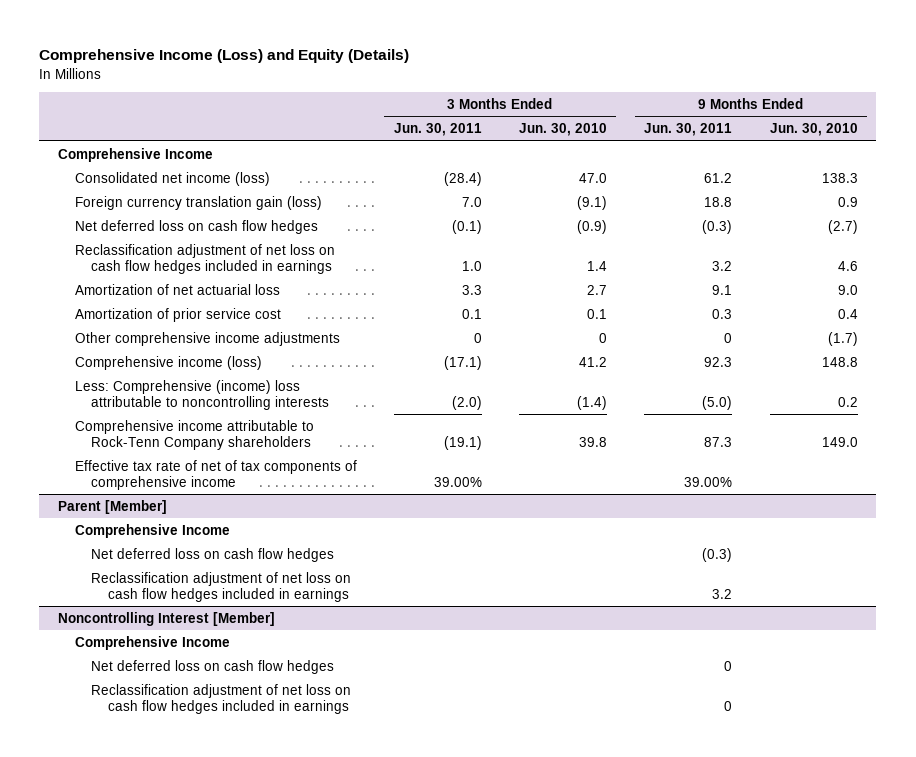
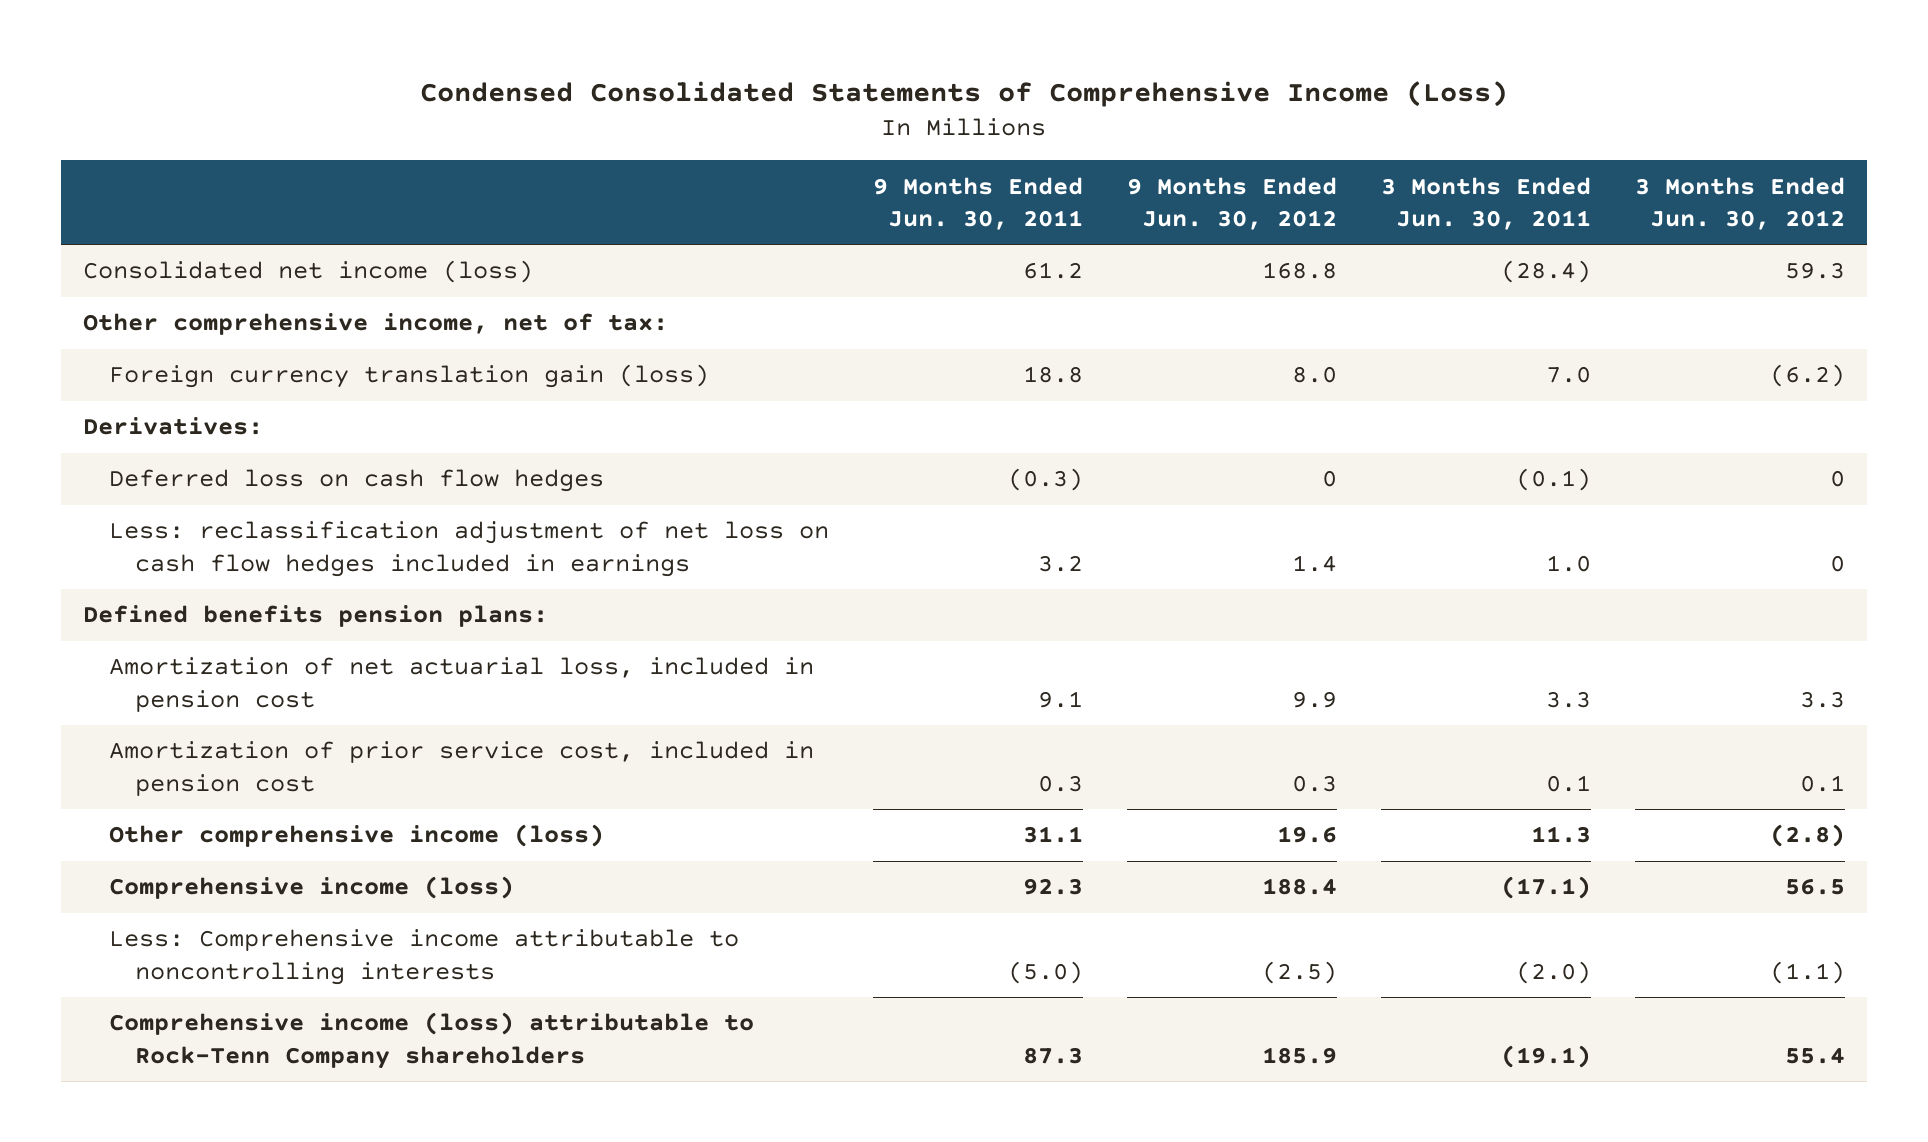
- Comprehensive Income (Loss) and Equity (Details)
+ Condensed Consolidated Statements of Comprehensive Income (Loss)
- | 3 Months Ended Jun. 30, 2011 | 3 Months Ended Jun. 30, 2010 | 9 Months Ended Jun. 30, 2011 | 9 Months Ended Jun. 30, 2010
+ | 9 Months Ended Jun. 30, 2011 | 9 Months Ended Jun. 30, 2012 | 3 Months Ended Jun. 30, 2011 | 3 Months Ended Jun. 30, 2012
- Comprehensive Income
+ Other comprehensive income, net of tax:
- Net deferred loss on cash flow hedges | (0.1) | (0.9) | (0.3) | (2.7)
- Reclassification adjustment of net loss on cash flow hedges included in earnings | 1.0 | 1.4 | 3.2 | 4.6
- Amortization of net actuarial loss | 3.3 | 2.7 | 9.1 | 9.0
- Amortization of prior service cost | 0.1 | 0.1 | 0.3 | 0.4
- Other comprehensive income adjustments | 0 | 0 | 0 | (1.7)
+ Derivatives:
+ Deferred loss on cash flow hedges | (0.3) | 0 | (0.1) | 0
+ Less: reclassification adjustment of net loss on cash flow hedges included in earnings | 3.2 | 1.4 | 1.0 | 0
+ Defined benefits pension plans:
+ Amortization of net actuarial loss, included in pension cost | 9.1 | 9.9 | 3.3 | 3.3
+ Amortization of prior service cost, included in pension cost | 0.3 | 0.3 | 0.1 | 0.1
+ Other comprehensive income (loss) | 31.1 | 19.6 | 11.3 | (2.8)
- Less: Comprehensive (income) loss attributable to noncontrolling interests | (2.0) | (1.4) | (5.0) | 0.2
- Comprehensive income attributable to Rock-Tenn Company shareholders | (19.1) | 39.8 | 87.3 | 149.0
- Effective tax rate of net of tax components of comprehensive income | 39.00% | | 39.00% |
- Parent [Member]
- Comprehensive Income
- Net deferred loss on cash flow hedges | | | (0.3) |
- Reclassification adjustment of net loss on cash flow hedges included in earnings | | | 3.2 |
- Noncontrolling Interest [Member]
- Comprehensive Income
- Net deferred loss on cash flow hedges | | | 0 |
- Reclassification adjustment of net loss on cash flow hedges included in earnings | | | 0 |
+ Less: Comprehensive income attributable to noncontrolling interests | (5.0) | (2.5) | (2.0) | (1.1)
+ Comprehensive income (loss) attributable to Rock-Tenn Company shareholders | 87.3 | 185.9 | (19.1) | 55.4

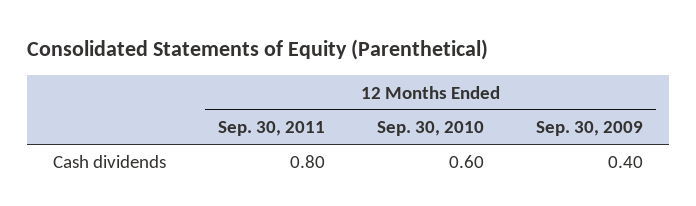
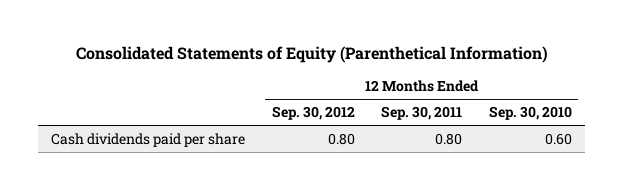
- Consolidated Statements of Equity (Parenthetical)
+ Consolidated Statements of Equity (Parenthetical Information)
- | 12 Months Ended Sep. 30, 2011 | 12 Months Ended Sep. 30, 2010 | 12 Months Ended Sep. 30, 2009
+ | 12 Months Ended Sep. 30, 2012 | 12 Months Ended Sep. 30, 2011 | 12 Months Ended Sep. 30, 2010
- Cash dividends | 0.80 | 0.60 | 0.40
+ Cash dividends paid per share | 0.80 | 0.80 | 0.60

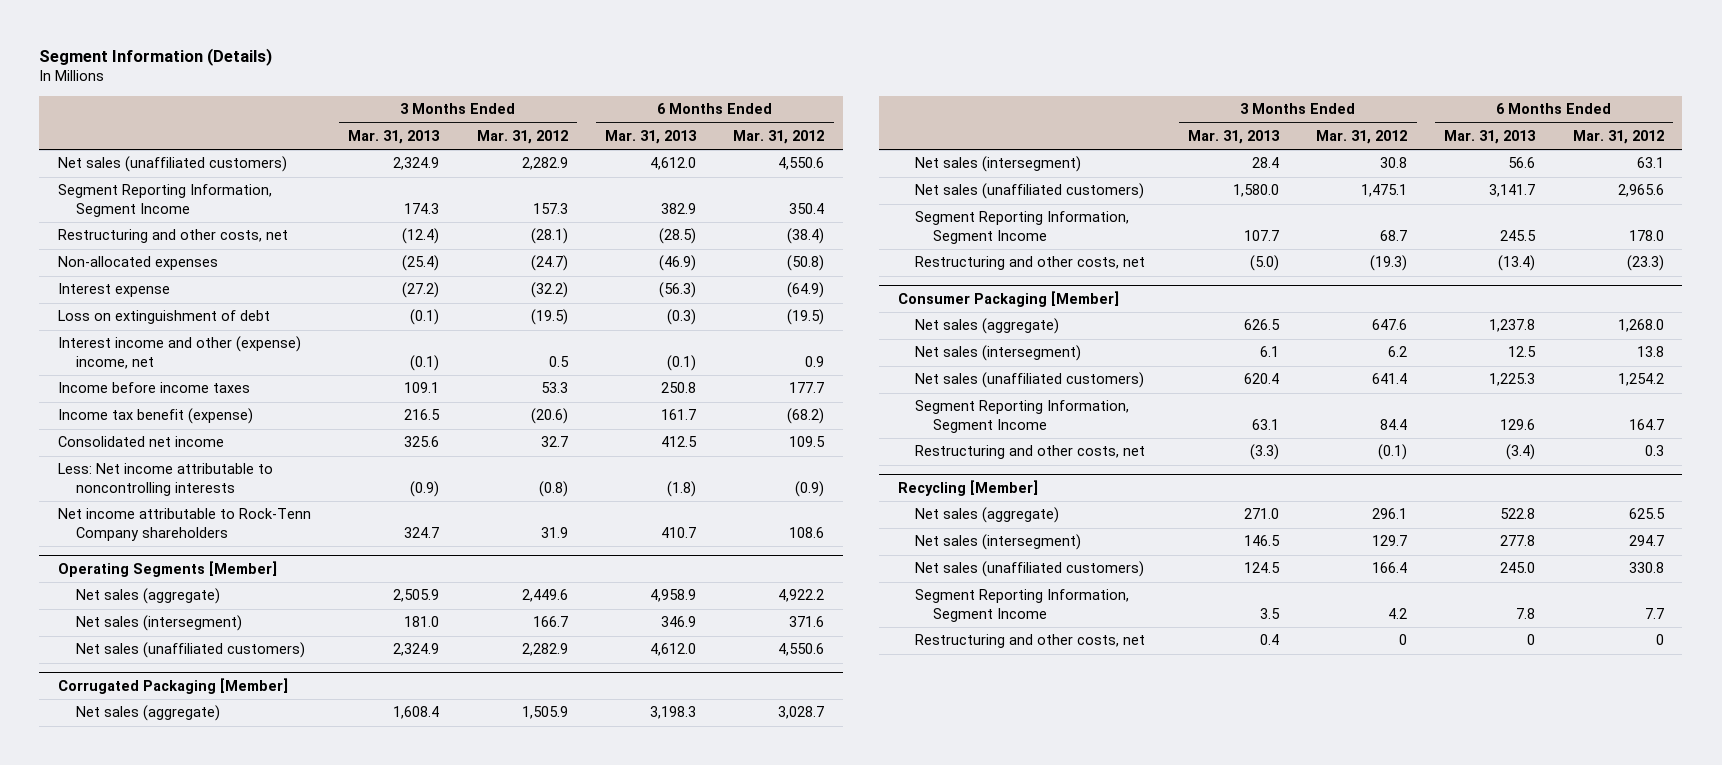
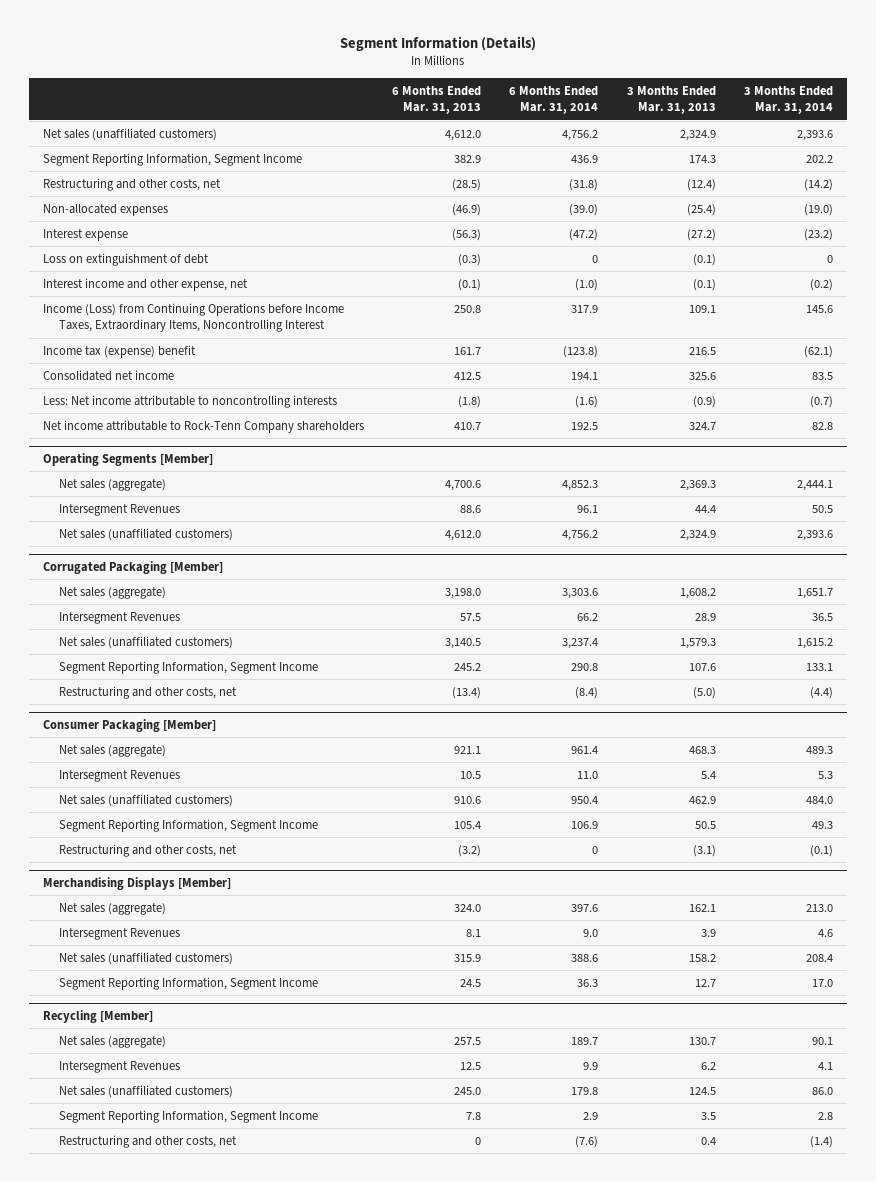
- | 3 Months Ended Mar. 31, 2013 | 3 Months Ended Mar. 31, 2012 | 6 Months Ended Mar. 31, 2013 | 6 Months Ended Mar. 31, 2012
+ | 6 Months Ended Mar. 31, 2013 | 6 Months Ended Mar. 31, 2014 | 3 Months Ended Mar. 31, 2013 | 3 Months Ended Mar. 31, 2014
- Interest income and other (expense) income, net | (0.1) | 0.5 | (0.1) | 0.9
- Income before income taxes | 109.1 | 53.3 | 250.8 | 177.7
- Income tax benefit (expense) | 216.5 | (20.6) | 161.7 | (68.2)
+ Interest income and other expense, net | (0.1) | (1.0) | (0.1) | (0.2)
+ Income (Loss) from Continuing Operations before Income Taxes, Extraordinary Items, Noncontrolling Interest | 250.8 | 317.9 | 109.1 | 145.6
+ Income tax (expense) benefit | 161.7 | (123.8) | 216.5 | (62.1)
@ Operating Segments [Member]
- Net sales (aggregate) | 2,505.9 | 2,449.6 | 4,958.9 | 4,922.2
- Net sales (intersegment) | 181.0 | 166.7 | 346.9 | 371.6
+ Net sales (aggregate) | 4,700.6 | 4,852.3 | 2,369.3 | 2,444.1
+ Intersegment Revenues | 88.6 | 96.1 | 44.4 | 50.5
@ Corrugated Packaging [Member]
- Net sales (aggregate) | 1,608.4 | 1,505.9 | 3,198.3 | 3,028.7
- Net sales (intersegment) | 28.4 | 30.8 | 56.6 | 63.1
- Net sales (unaffiliated customers) | 1,580.0 | 1,475.1 | 3,141.7 | 2,965.6
- Segment Reporting Information, Segment Income | 107.7 | 68.7 | 245.5 | 178.0
+ Net sales (aggregate) | 3,198.0 | 3,303.6 | 1,608.2 | 1,651.7
+ Intersegment Revenues | 57.5 | 66.2 | 28.9 | 36.5
+ Net sales (unaffiliated customers) | 3,140.5 | 3,237.4 | 1,579.3 | 1,615.2
+ Segment Reporting Information, Segment Income | 245.2 | 290.8 | 107.6 | 133.1
@ Consumer Packaging [Member]
- Net sales (aggregate) | 626.5 | 647.6 | 1,237.8 | 1,268.0
- Net sales (intersegment) | 6.1 | 6.2 | 12.5 | 13.8
- Net sales (unaffiliated customers) | 620.4 | 641.4 | 1,225.3 | 1,254.2
- Segment Reporting Information, Segment Income | 63.1 | 84.4 | 129.6 | 164.7
- Restructuring and other costs, net | (3.3) | (0.1) | (3.4) | 0.3
+ Net sales (aggregate) | 921.1 | 961.4 | 468.3 | 489.3
+ Intersegment Revenues | 10.5 | 11.0 | 5.4 | 5.3
+ Net sales (unaffiliated customers) | 910.6 | 950.4 | 462.9 | 484.0
+ Segment Reporting Information, Segment Income | 105.4 | 106.9 | 50.5 | 49.3
+ Restructuring and other costs, net | (3.2) | 0 | (3.1) | (0.1)
+ Merchandising Displays [Member]
+ Net sales (aggregate) | 324.0 | 397.6 | 162.1 | 213.0
+ Intersegment Revenues | 8.1 | 9.0 | 3.9 | 4.6
+ Net sales (unaffiliated customers) | 315.9 | 388.6 | 158.2 | 208.4
+ Segment Reporting Information, Segment Income | 24.5 | 36.3 | 12.7 | 17.0
@ Recycling [Member]
- Net sales (aggregate) | 271.0 | 296.1 | 522.8 | 625.5
- Net sales (intersegment) | 146.5 | 129.7 | 277.8 | 294.7
+ Net sales (aggregate) | 257.5 | 189.7 | 130.7 | 90.1
+ Intersegment Revenues | 12.5 | 9.9 | 6.2 | 4.1

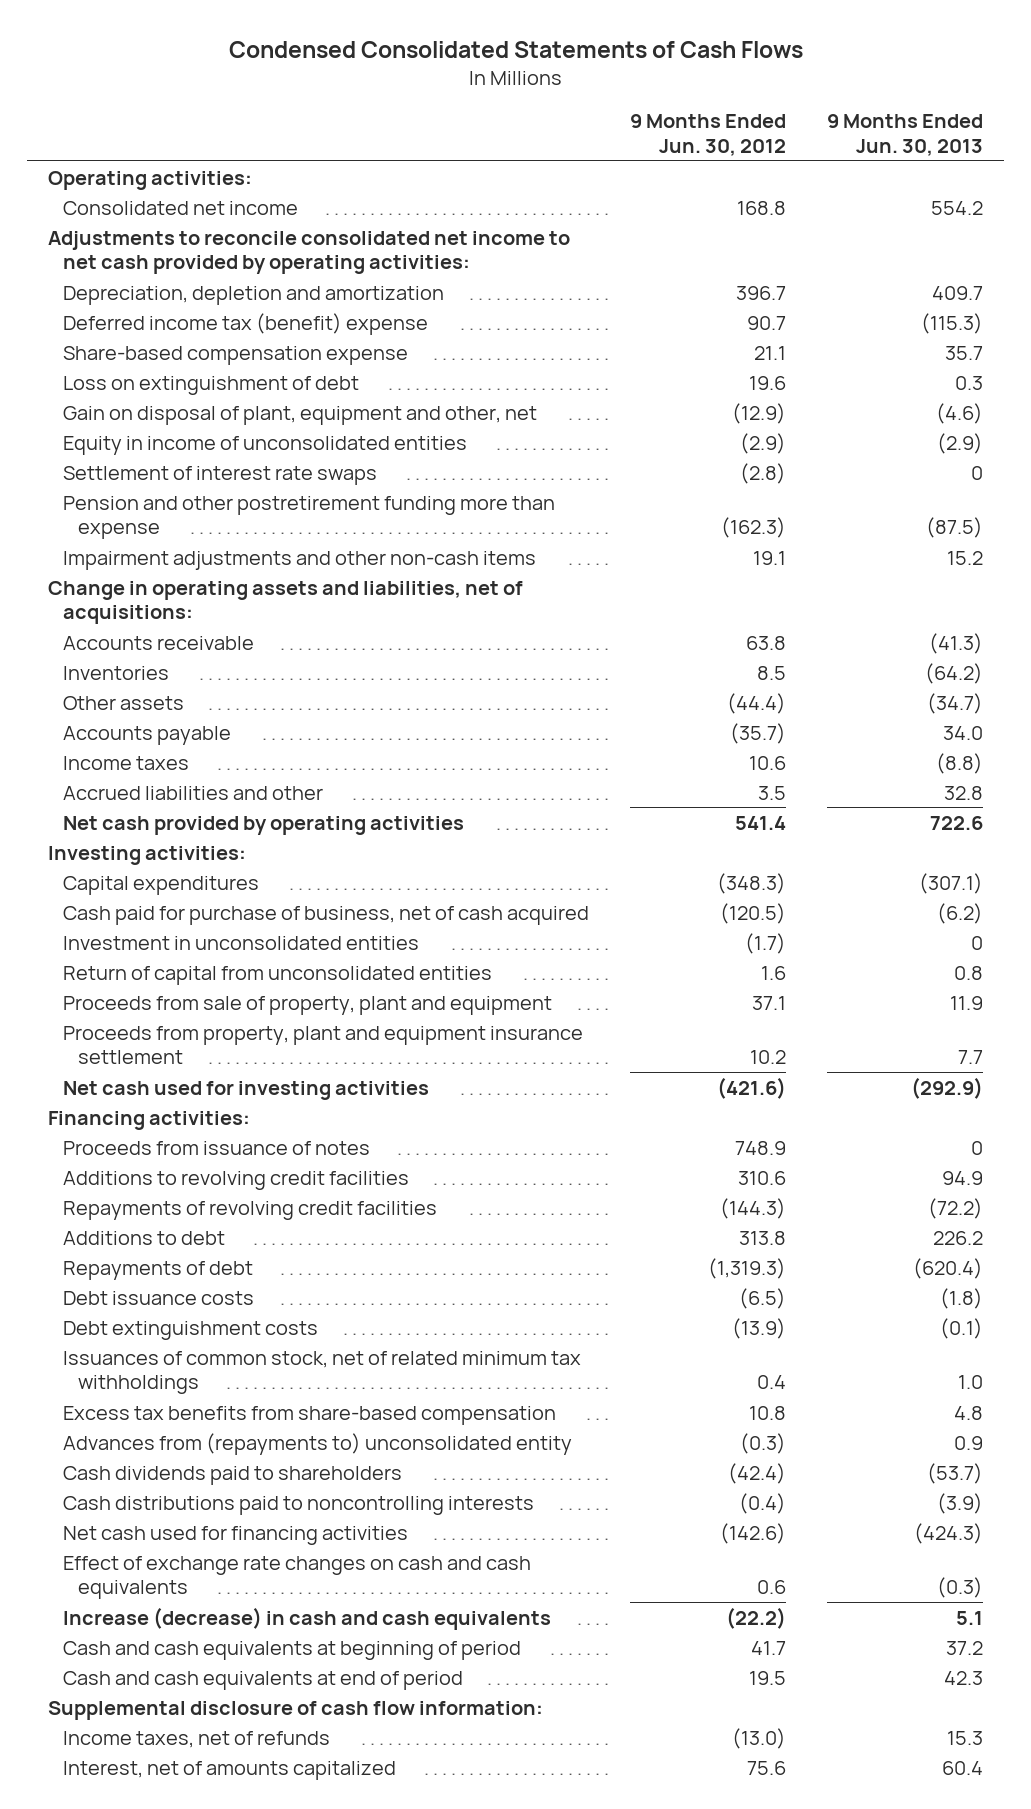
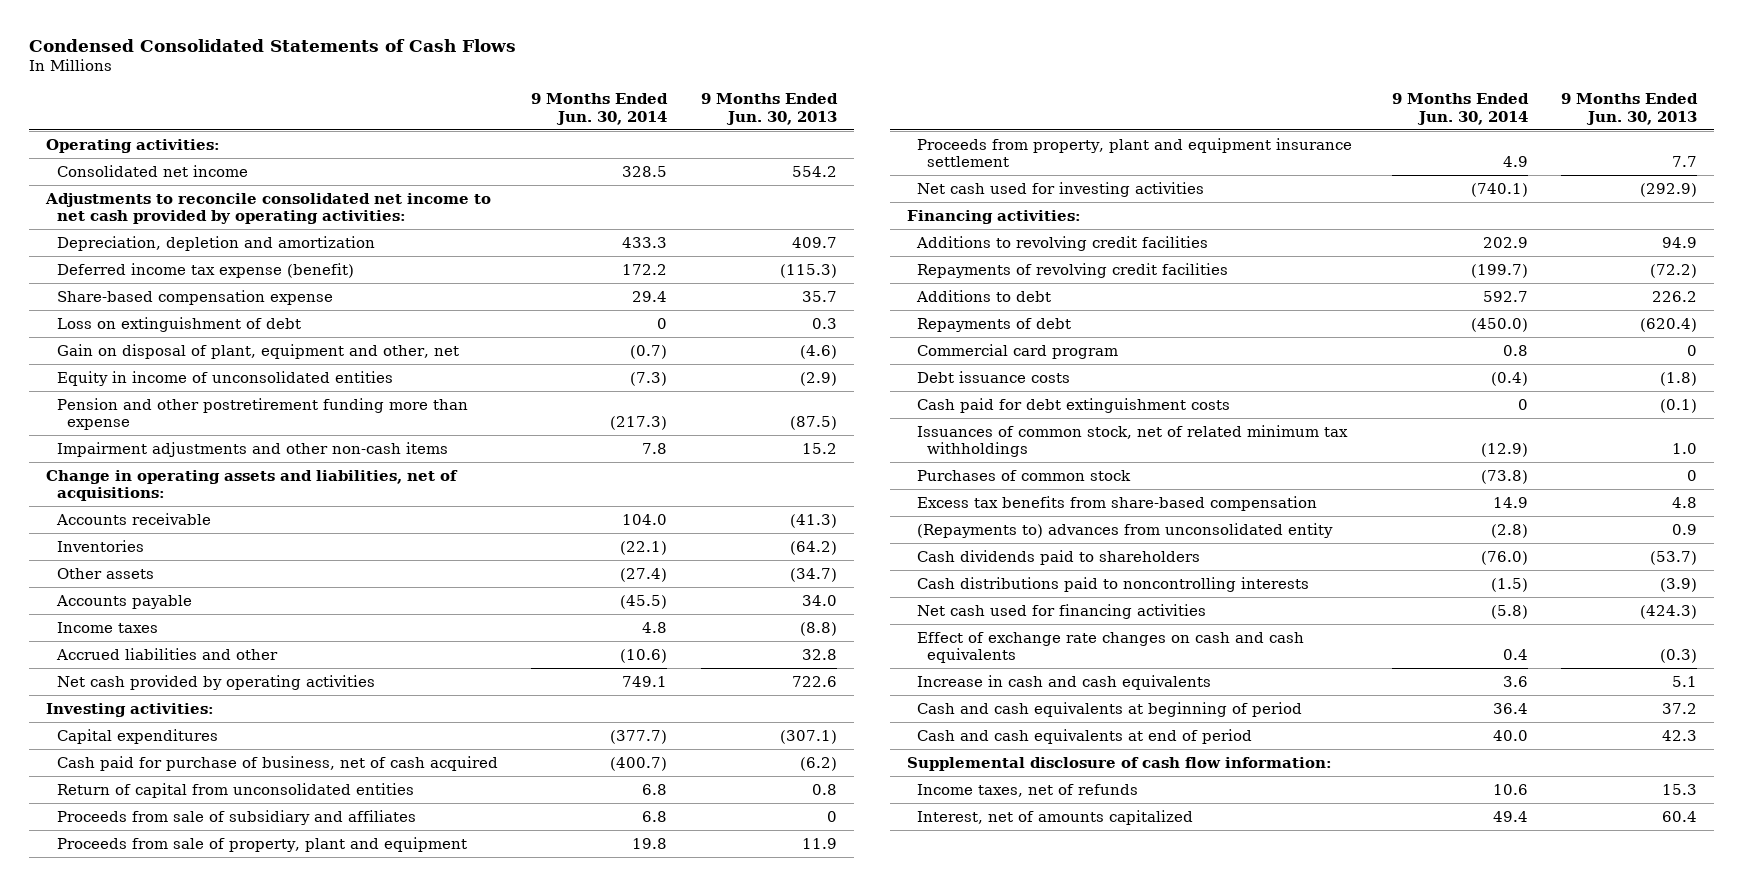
- | 9 Months Ended Jun. 30, 2012 | 9 Months Ended Jun. 30, 2013
+ | 9 Months Ended Jun. 30, 2014 | 9 Months Ended Jun. 30, 2013
- Deferred income tax (benefit) expense | 90.7 | (115.3)
+ Deferred income tax expense (benefit) | 172.2 | (115.3)
- Settlement of interest rate swaps | (2.8) | 0
- Investment in unconsolidated entities | (1.7) | 0
+ Proceeds from sale of subsidiary and affiliates | 6.8 | 0
- Proceeds from issuance of notes | 748.9 | 0
+ Commercial card program | 0.8 | 0
- Debt extinguishment costs | (13.9) | (0.1)
+ Cash paid for debt extinguishment costs | 0 | (0.1)
+ Purchases of common stock | (73.8) | 0
- Advances from (repayments to) unconsolidated entity | (0.3) | 0.9
+ (Repayments to) advances from unconsolidated entity | (2.8) | 0.9
- Increase (decrease) in cash and cash equivalents | (22.2) | 5.1
+ Increase in cash and cash equivalents | 3.6 | 5.1

